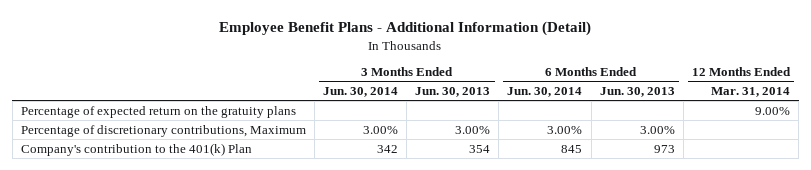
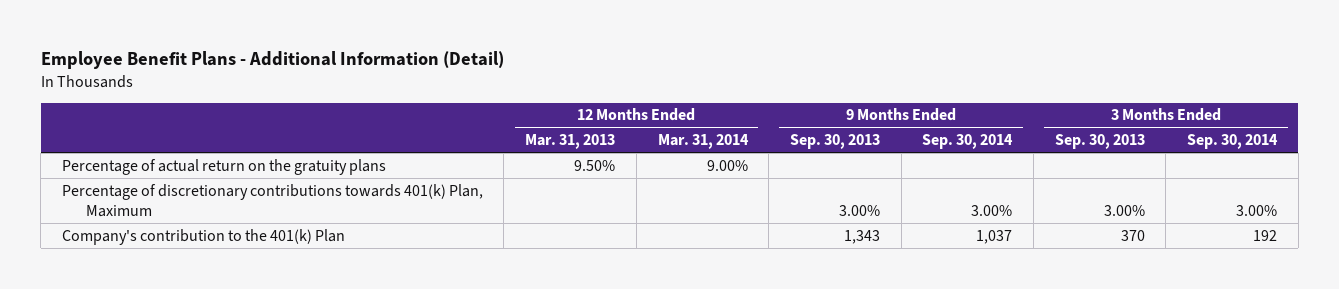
- | 3 Months Ended Jun. 30, 2014 | 3 Months Ended Jun. 30, 2013 | 6 Months Ended Jun. 30, 2014 | 6 Months Ended Jun. 30, 2013 | 12 Months Ended Mar. 31, 2014
+ | 12 Months Ended Mar. 31, 2013 | 12 Months Ended Mar. 31, 2014 | 9 Months Ended Sep. 30, 2013 | 9 Months Ended Sep. 30, 2014 | 3 Months Ended Sep. 30, 2013 | 3 Months Ended Sep. 30, 2014
- Percentage of expected return on the gratuity plans | | | | | 9.00%
- Percentage of discretionary contributions, Maximum | 3.00% | 3.00% | 3.00% | 3.00% |
+ Percentage of actual return on the gratuity plans | 9.50% | 9.00% | | | |
+ Percentage of discretionary contributions towards 401(k) Plan, Maximum | | | 3.00% | 3.00% | 3.00% | 3.00%

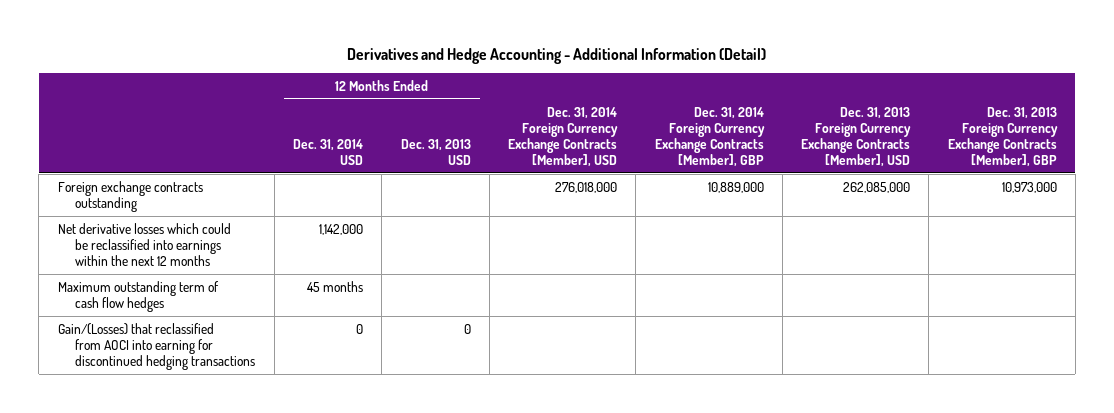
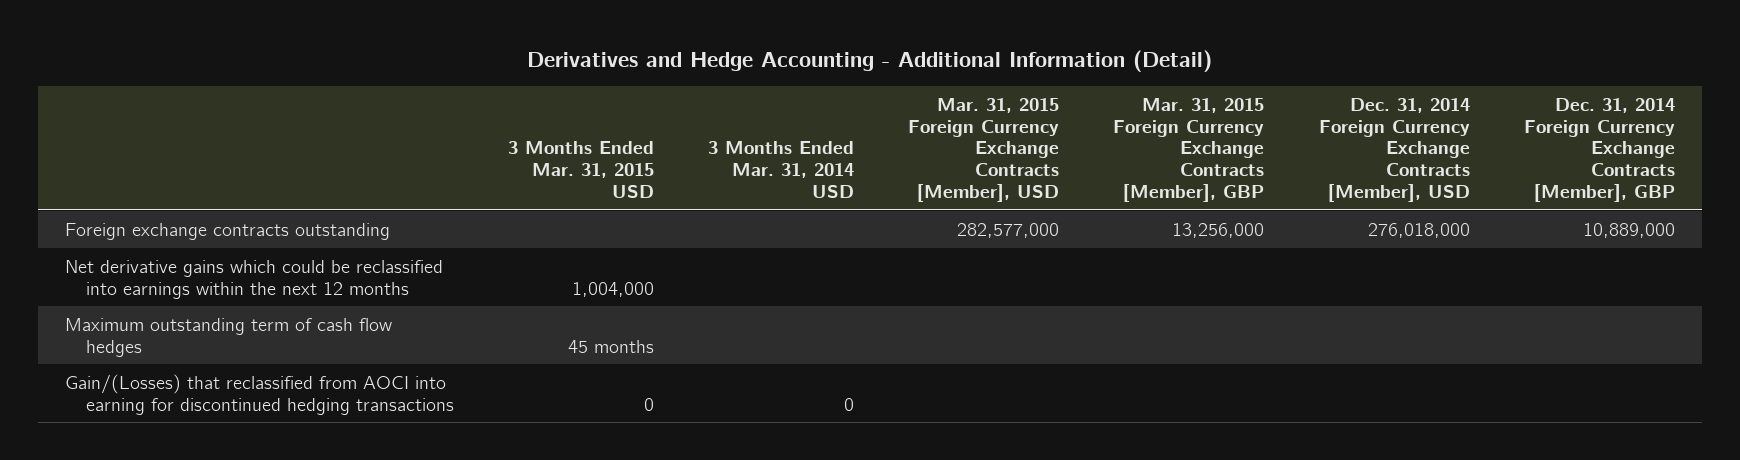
- | 12 Months Ended Dec. 31, 2014 USD | 12 Months Ended Dec. 31, 2013 USD | Dec. 31, 2014 Foreign Currency Exchange Contracts [Member], USD | Dec. 31, 2014 Foreign Currency Exchange Contracts [Member], GBP | Dec. 31, 2013 Foreign Currency Exchange Contracts [Member], USD | Dec. 31, 2013 Foreign Currency Exchange Contracts [Member], GBP
+ | 3 Months Ended Mar. 31, 2015 USD | 3 Months Ended Mar. 31, 2014 USD | Mar. 31, 2015 Foreign Currency Exchange Contracts [Member], USD | Mar. 31, 2015 Foreign Currency Exchange Contracts [Member], GBP | Dec. 31, 2014 Foreign Currency Exchange Contracts [Member], USD | Dec. 31, 2014 Foreign Currency Exchange Contracts [Member], GBP
- Net derivative losses which could be reclassified into earnings within the next 12 months | 1,142,000 | | | | |
+ Net derivative gains which could be reclassified into earnings within the next 12 months | 1,004,000 | | | | |

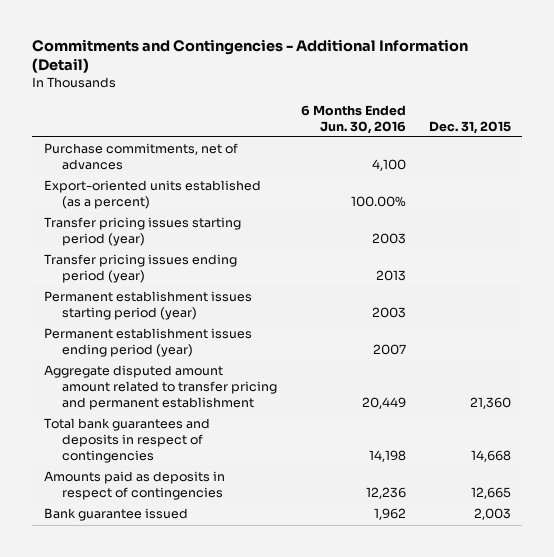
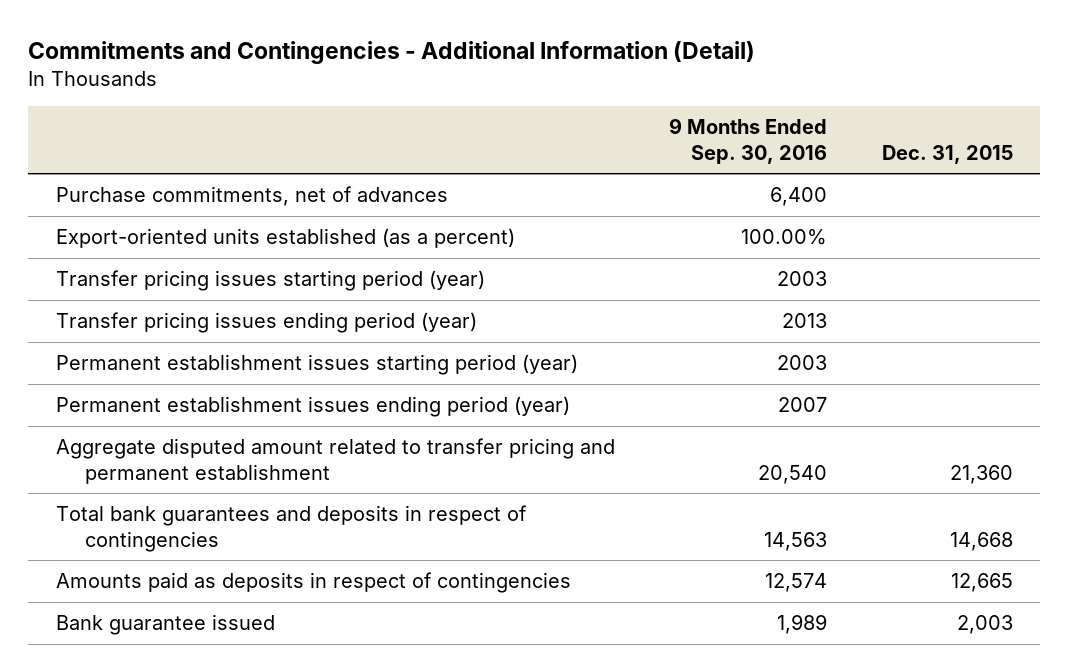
- | 6 Months Ended Jun. 30, 2016 | Dec. 31, 2015
+ | 9 Months Ended Sep. 30, 2016 | Dec. 31, 2015
- Aggregate disputed amount amount related to transfer pricing and permanent establishment | 20,449 | 21,360
+ Aggregate disputed amount related to transfer pricing and permanent establishment | 20,540 | 21,360

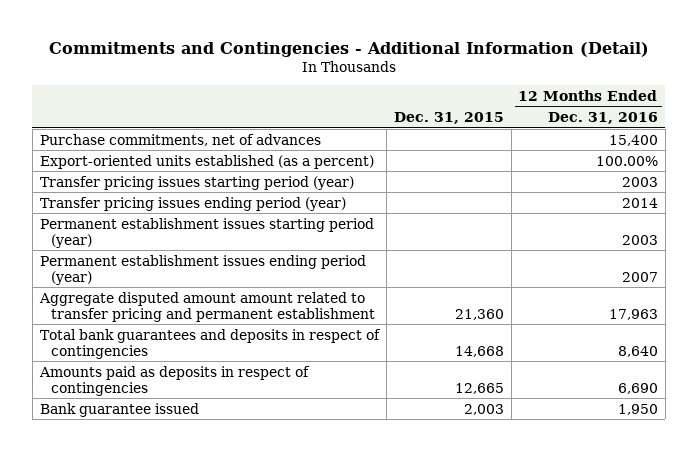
- | 9 Months Ended Sep. 30, 2016 | Dec. 31, 2015
+ | Dec. 31, 2015 | 12 Months Ended Dec. 31, 2016
- Aggregate disputed amount related to transfer pricing and permanent establishment | 20,540 | 21,360
+ Aggregate disputed amount amount related to transfer pricing and permanent establishment | 21,360 | 17,963

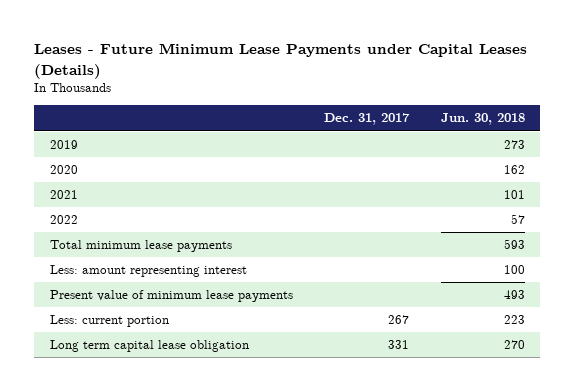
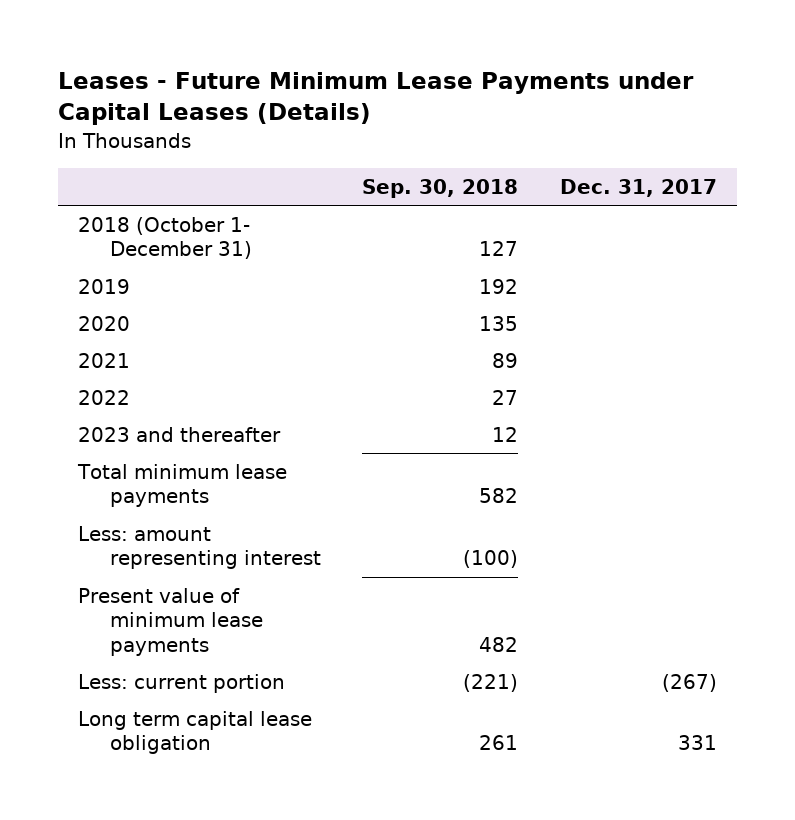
- | Dec. 31, 2017 | Jun. 30, 2018
+ | Sep. 30, 2018 | Dec. 31, 2017
+ 2018 (October 1- December 31) | 127 |
+ 2023 and thereafter | 12 |
- Less: current portion | 267 | 223
+ Less: current portion | (221) | (267)

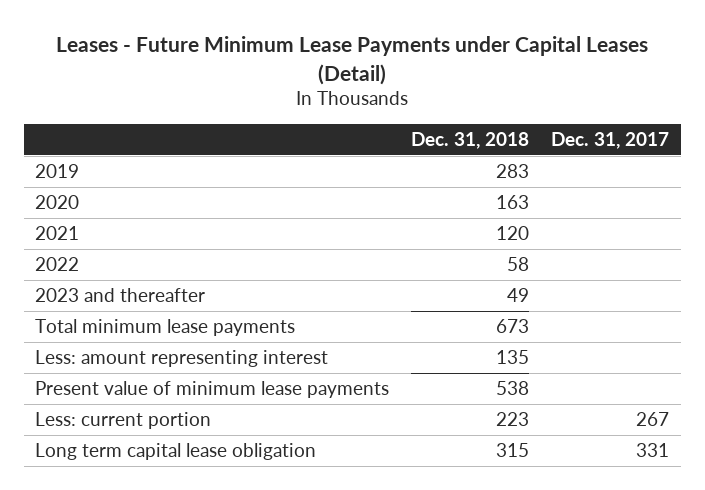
- Leases - Future Minimum Lease Payments under Capital Leases (Details)
+ Leases - Future Minimum Lease Payments under Capital Leases (Detail)
- | Sep. 30, 2018 | Dec. 31, 2017
+ | Dec. 31, 2018 | Dec. 31, 2017
- 2018 (October 1- December 31) | 127 |
- Less: current portion | (221) | (267)
+ Less: current portion | 223 | 267

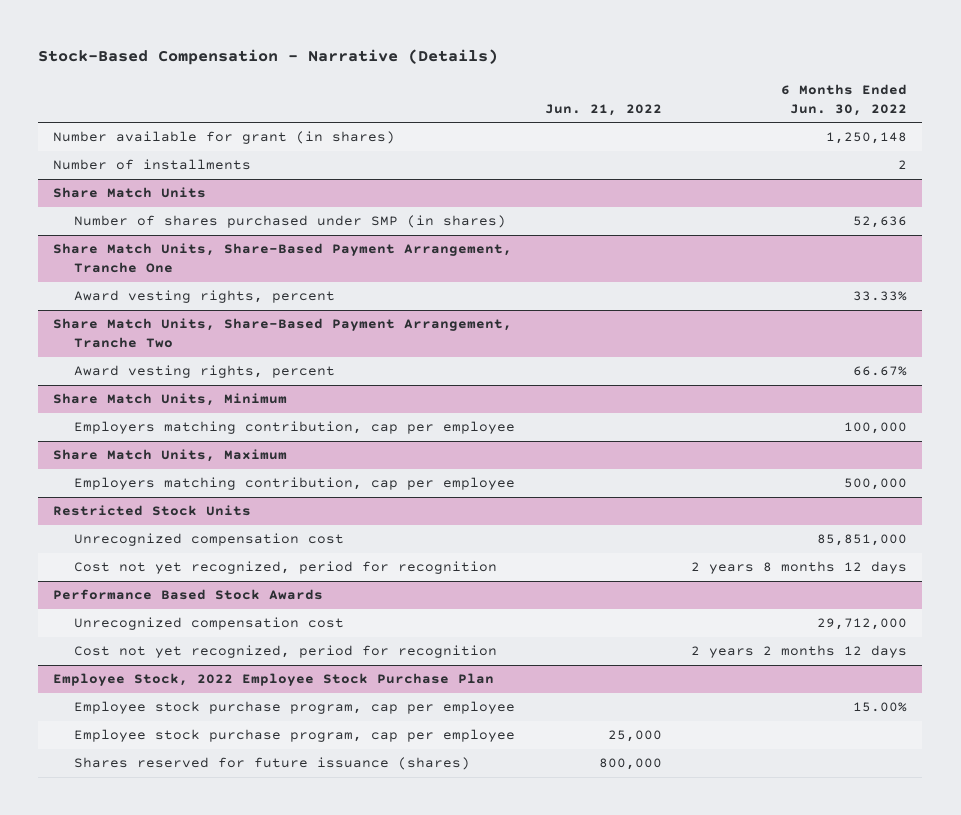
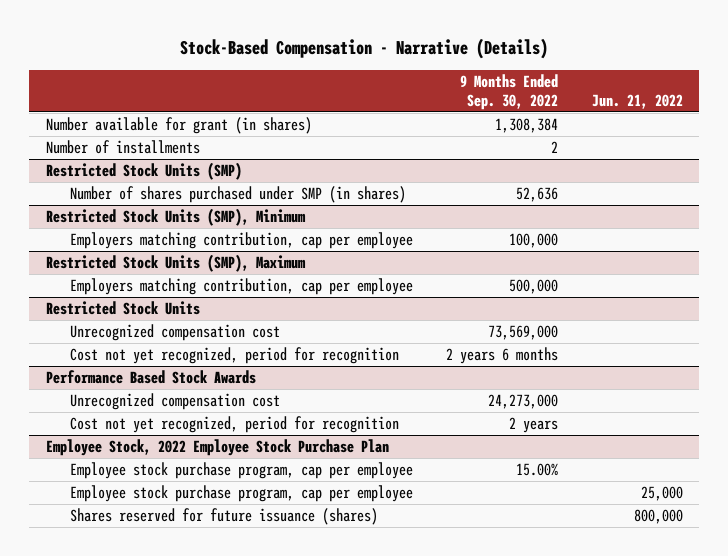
- | Jun. 21, 2022 | 6 Months Ended Jun. 30, 2022
+ | 9 Months Ended Sep. 30, 2022 | Jun. 21, 2022
- Share Match Units
+ Restricted Stock Units (SMP)
- Share Match Units, Share-Based Payment Arrangement, Tranche One
- Award vesting rights, percent | | 33.33%
- Share Match Units, Share-Based Payment Arrangement, Tranche Two
- Award vesting rights, percent | | 66.67%
- Share Match Units, Minimum
- Employers matching contribution, cap per employee | | 100,000
- Share Match Units, Maximum
- Employers matching contribution, cap per employee | | 500,000
+ Restricted Stock Units (SMP), Minimum
+ Employers matching contribution, cap per employee | 100,000 |
+ Restricted Stock Units (SMP), Maximum
+ Employers matching contribution, cap per employee | 500,000 |

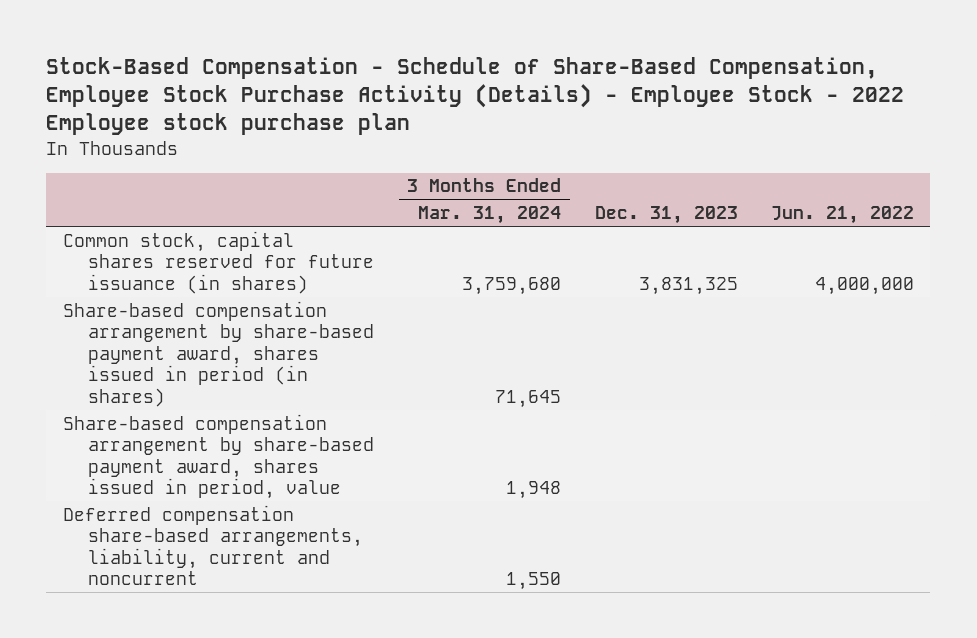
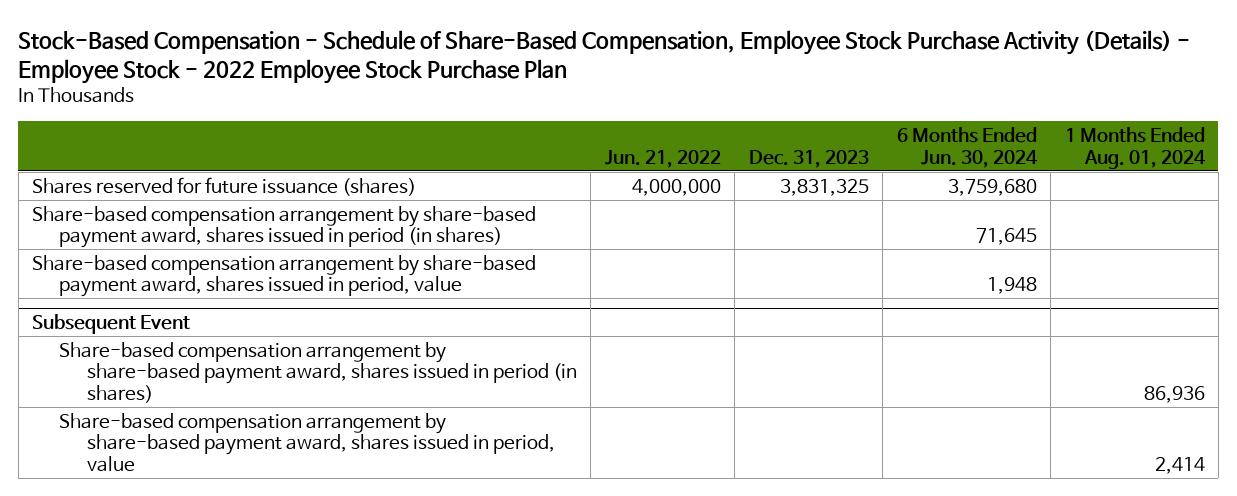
- Stock-Based Compensation - Schedule of Share-Based Compensation, Employee Stock Purchase Activity (Details) - Employee Stock - 2022 Employee stock purchase plan
+ Stock-Based Compensation - Schedule of Share-Based Compensation, Employee Stock Purchase Activity (Details) - Employee Stock - 2022 Employee Stock Purchase Plan
- | 3 Months Ended Mar. 31, 2024 | Dec. 31, 2023 | Jun. 21, 2022
+ | Jun. 21, 2022 | Dec. 31, 2023 | 6 Months Ended Jun. 30, 2024 | 1 Months Ended Aug. 01, 2024
- Common stock, capital shares reserved for future issuance (in shares) | 3,759,680 | 3,831,325 | 4,000,000
+ Shares reserved for future issuance (shares) | 4,000,000 | 3,831,325 | 3,759,680 |
- Deferred compensation share-based arrangements, liability, current and noncurrent | 1,550 | |
+ Subsequent Event
+ Share-based compensation arrangement by share-based payment award, shares issued in period (in shares) | | | | 86,936
+ Share-based compensation arrangement by share-based payment award, shares issued in period, value | | | | 2,414

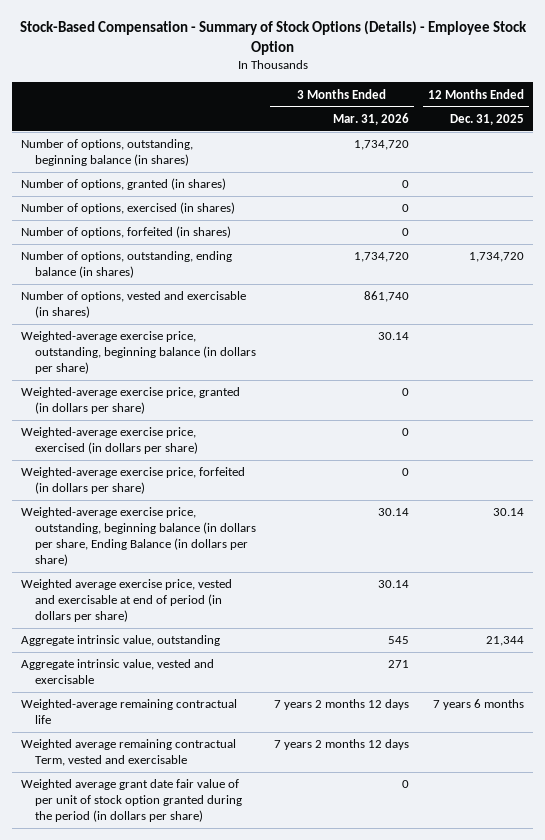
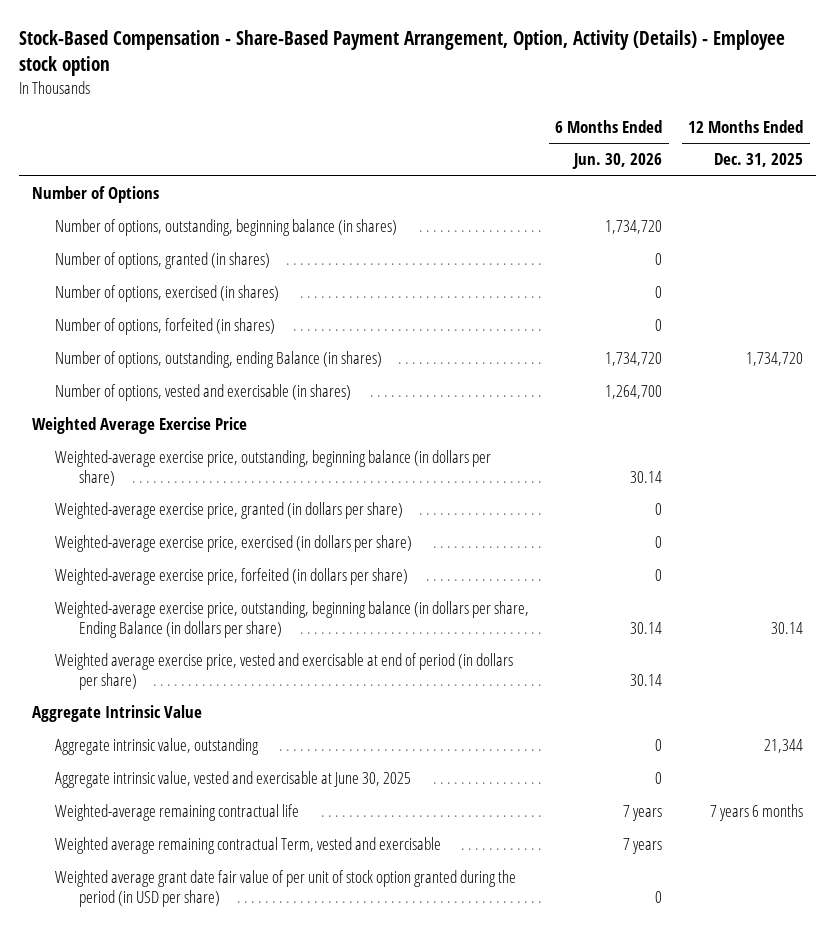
- Stock-Based Compensation - Summary of Stock Options (Details) - Employee Stock Option
+ Stock-Based Compensation - Share-Based Payment Arrangement, Option, Activity (Details) - Employee stock option
- | 3 Months Ended Mar. 31, 2026 | 12 Months Ended Dec. 31, 2025
+ | 6 Months Ended Jun. 30, 2026 | 12 Months Ended Dec. 31, 2025
+ Number of Options
- Number of options, outstanding, ending balance (in shares) | 1,734,720 | 1,734,720
+ Number of options, outstanding, ending Balance (in shares) | 1,734,720 | 1,734,720
+ Weighted Average Exercise Price
+ Aggregate Intrinsic Value
- Aggregate intrinsic value, vested and exercisable | 271 |
+ Aggregate intrinsic value, vested and exercisable at June 30, 2025 | 0 |
- Weighted average grant date fair value of per unit of stock option granted during the period (in dollars per share) | 0 |
+ Weighted average grant date fair value of per unit of stock option granted during the period (in USD per share) | 0 |

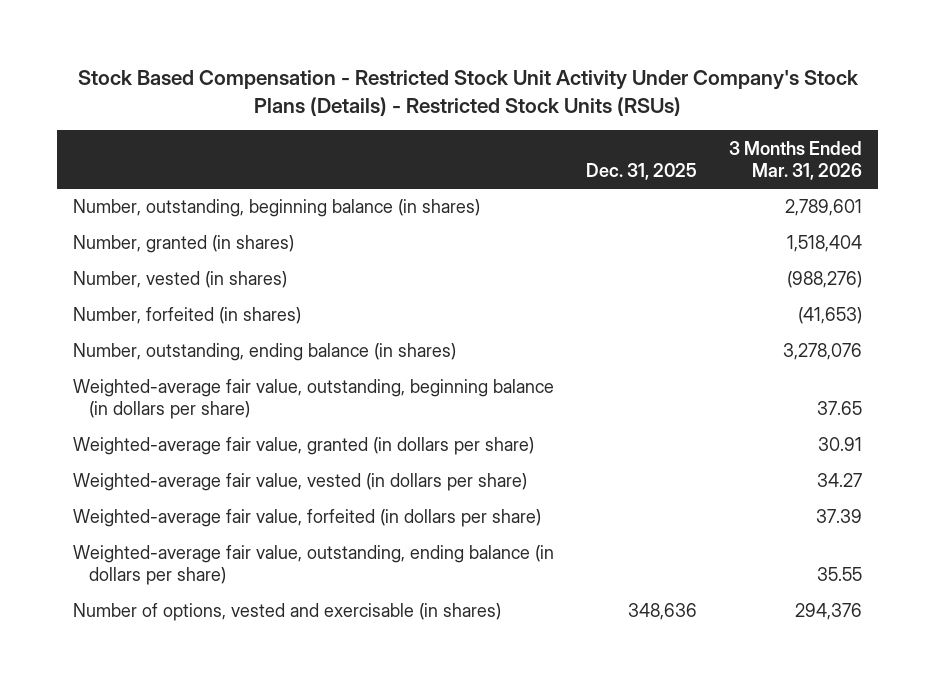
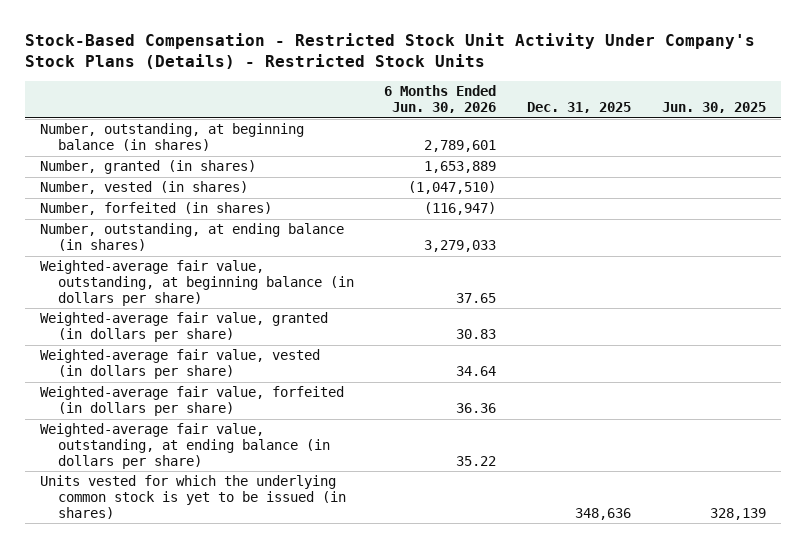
- Stock Based Compensation - Restricted Stock Unit Activity Under Company's Stock Plans (Details) - Restricted Stock Units (RSUs)
+ Stock-Based Compensation - Restricted Stock Unit Activity Under Company's Stock Plans (Details) - Restricted Stock Units
- | Dec. 31, 2025 | 3 Months Ended Mar. 31, 2026
+ | 6 Months Ended Jun. 30, 2026 | Dec. 31, 2025 | Jun. 30, 2025
- Number, outstanding, beginning balance (in shares) | | 2,789,601
+ Number, outstanding, at beginning balance (in shares) | 2,789,601 | |
- Number, outstanding, ending balance (in shares) | | 3,278,076
- Weighted-average fair value, outstanding, beginning balance (in dollars per share) | | 37.65
+ Number, outstanding, at ending balance (in shares) | 3,279,033 | |
+ Weighted-average fair value, outstanding, at beginning balance (in dollars per share) | 37.65 | |
- Weighted-average fair value, outstanding, ending balance (in dollars per share) | | 35.55
- Number of options, vested and exercisable (in shares) | 348,636 | 294,376
+ Weighted-average fair value, outstanding, at ending balance (in dollars per share) | 35.22 | |
+ Units vested for which the underlying common stock is yet to be issued (in shares) | | 348,636 | 328,139

